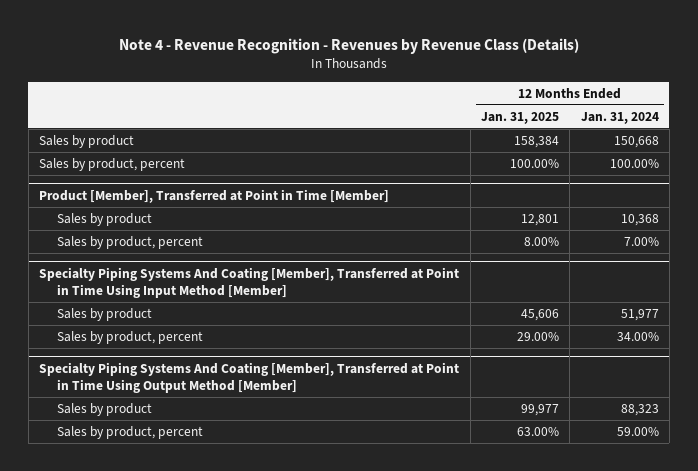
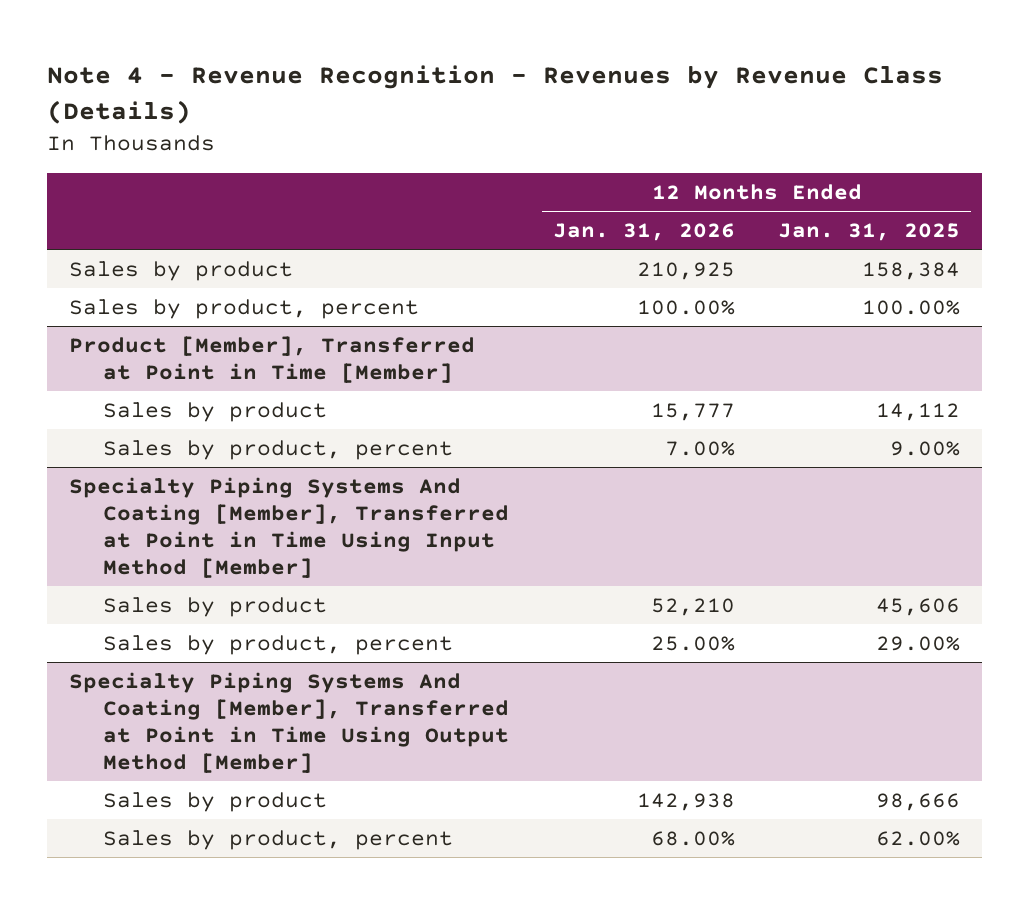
- | 12 Months Ended Jan. 31, 2025 | 12 Months Ended Jan. 31, 2024
+ | 12 Months Ended Jan. 31, 2026 | 12 Months Ended Jan. 31, 2025
@ Product [Member], Transferred at Point in Time [Member]
- Sales by product | 12,801 | 10,368
- Sales by product, percent | 8.00% | 7.00%
+ Sales by product | 15,777 | 14,112
+ Sales by product, percent | 7.00% | 9.00%
@ Specialty Piping Systems And Coating [Member], Transferred at Point in Time Using Output Method [Member]
- Sales by product | 99,977 | 88,323
- Sales by product, percent | 63.00% | 59.00%
+ Sales by product | 142,938 | 98,666
+ Sales by product, percent | 68.00% | 62.00%

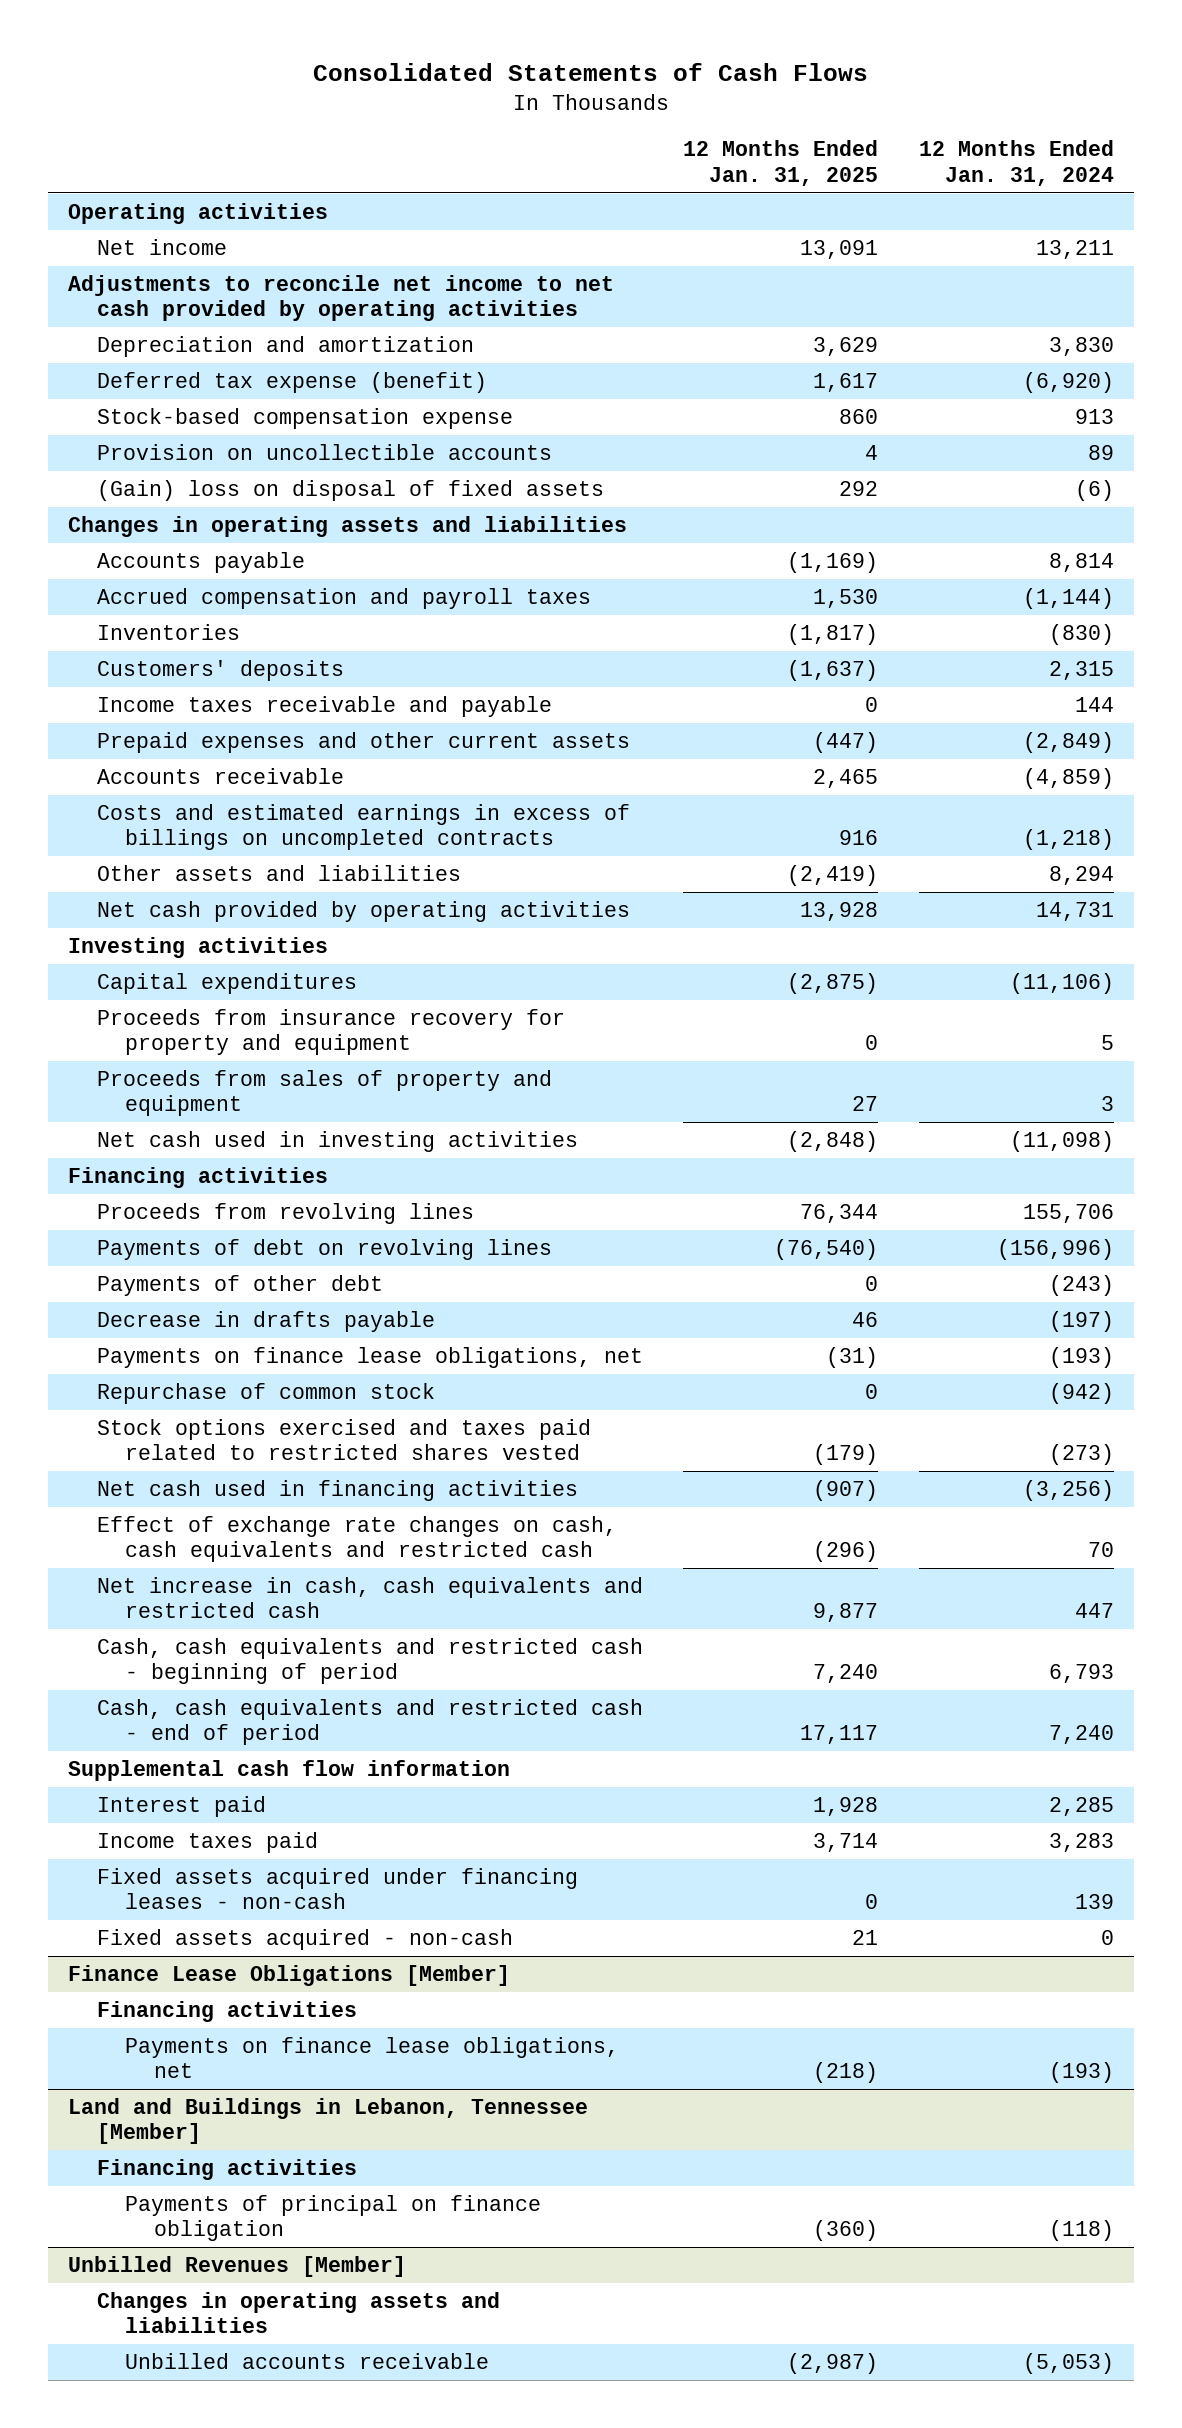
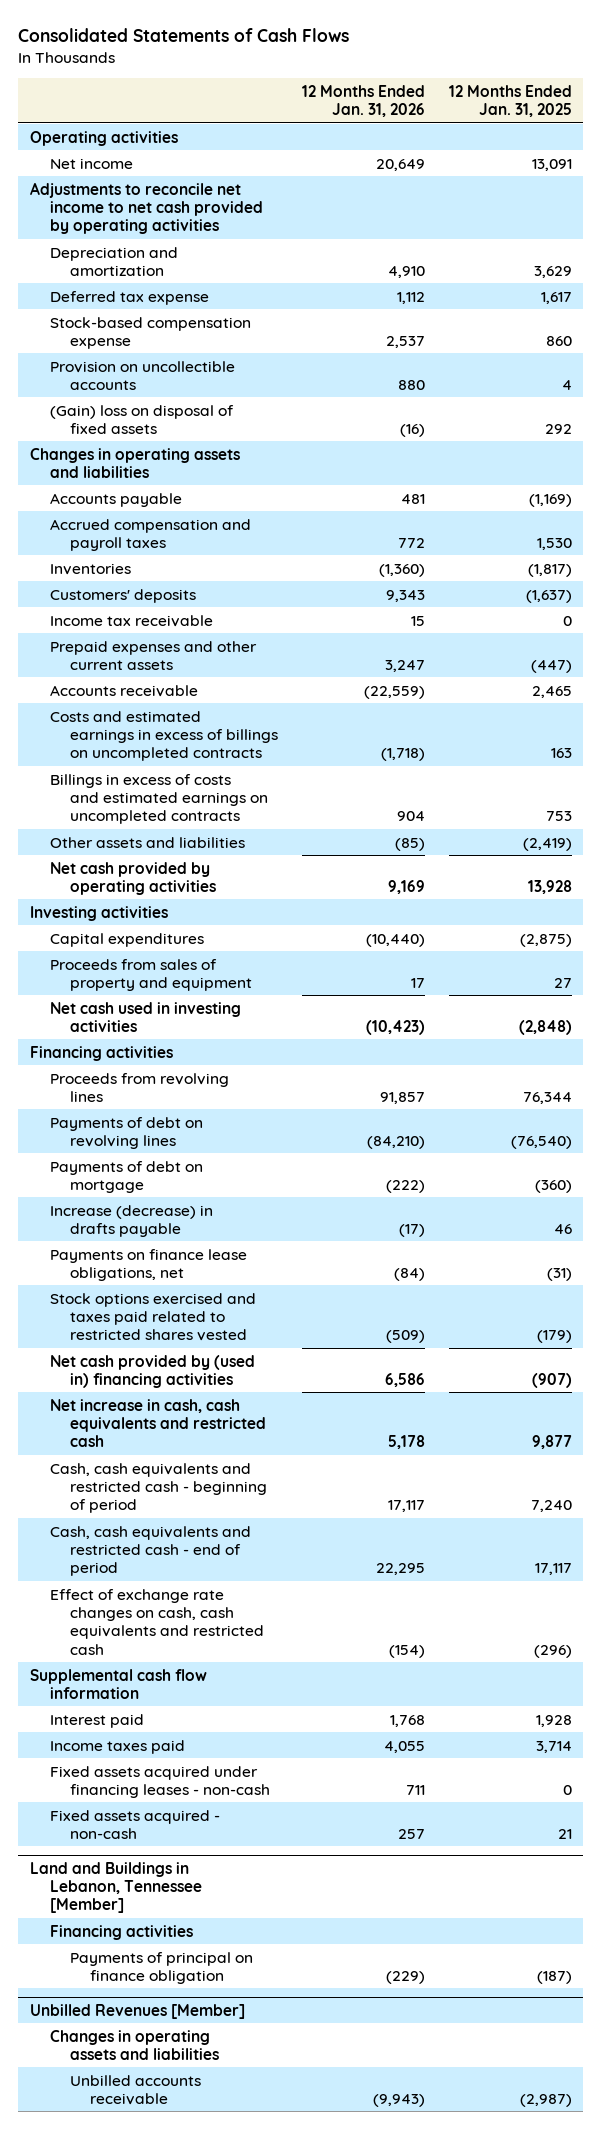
- | 12 Months Ended Jan. 31, 2025 | 12 Months Ended Jan. 31, 2024
+ | 12 Months Ended Jan. 31, 2026 | 12 Months Ended Jan. 31, 2025
- Deferred tax expense (benefit) | 1,617 | (6,920)
+ Deferred tax expense | 1,112 | 1,617
- Income taxes receivable and payable | 0 | 144
+ Income tax receivable | 15 | 0
- Costs and estimated earnings in excess of billings on uncompleted contracts | 916 | (1,218)
+ Costs and estimated earnings in excess of billings on uncompleted contracts | (1,718) | 163
+ Billings in excess of costs and estimated earnings on uncompleted contracts | 904 | 753
- Proceeds from insurance recovery for property and equipment | 0 | 5
- Payments of other debt | 0 | (243)
- Decrease in drafts payable | 46 | (197)
+ Payments of debt on mortgage | (222) | (360)
+ Increase (decrease) in drafts payable | (17) | 46
- Repurchase of common stock | 0 | (942)
- Net cash used in financing activities | (907) | (3,256)
+ Net cash provided by (used in) financing activities | 6,586 | (907)
moved down: Effect of exchange rate changes on cash, cash equivalents and restricted cash | (154) | (296)
- Finance Lease Obligations [Member]
- Financing activities
- Payments on finance lease obligations, net | (218) | (193)
@ Land and Buildings in Lebanon, Tennessee [Member]
- Payments of principal on finance obligation | (360) | (118)
+ Payments of principal on finance obligation | (229) | (187)

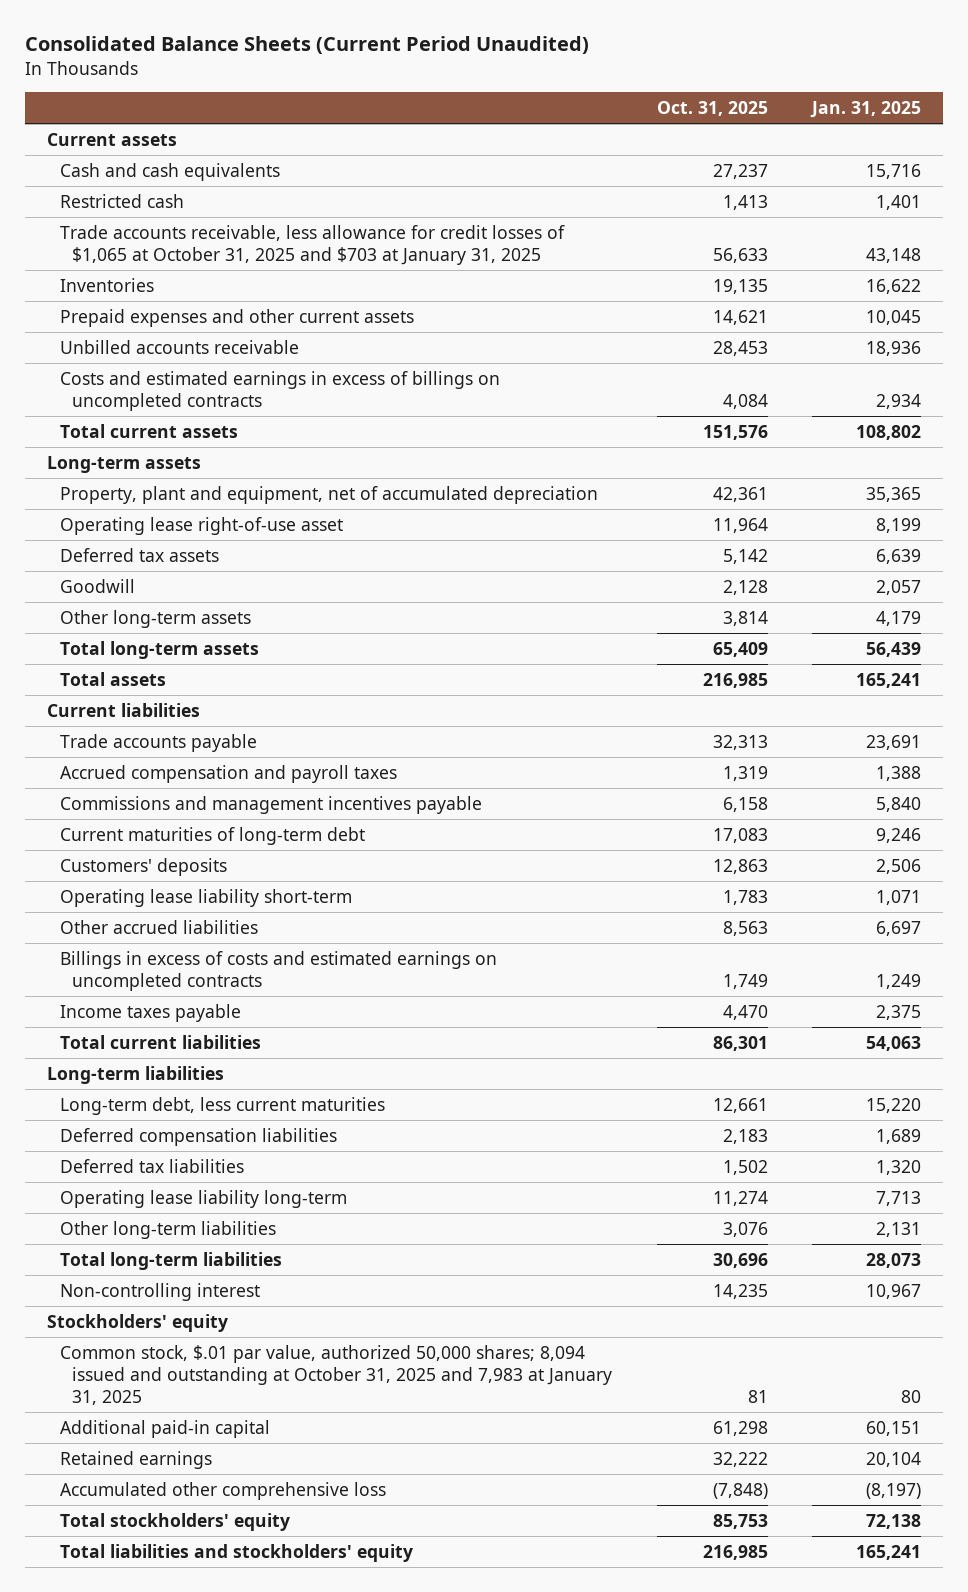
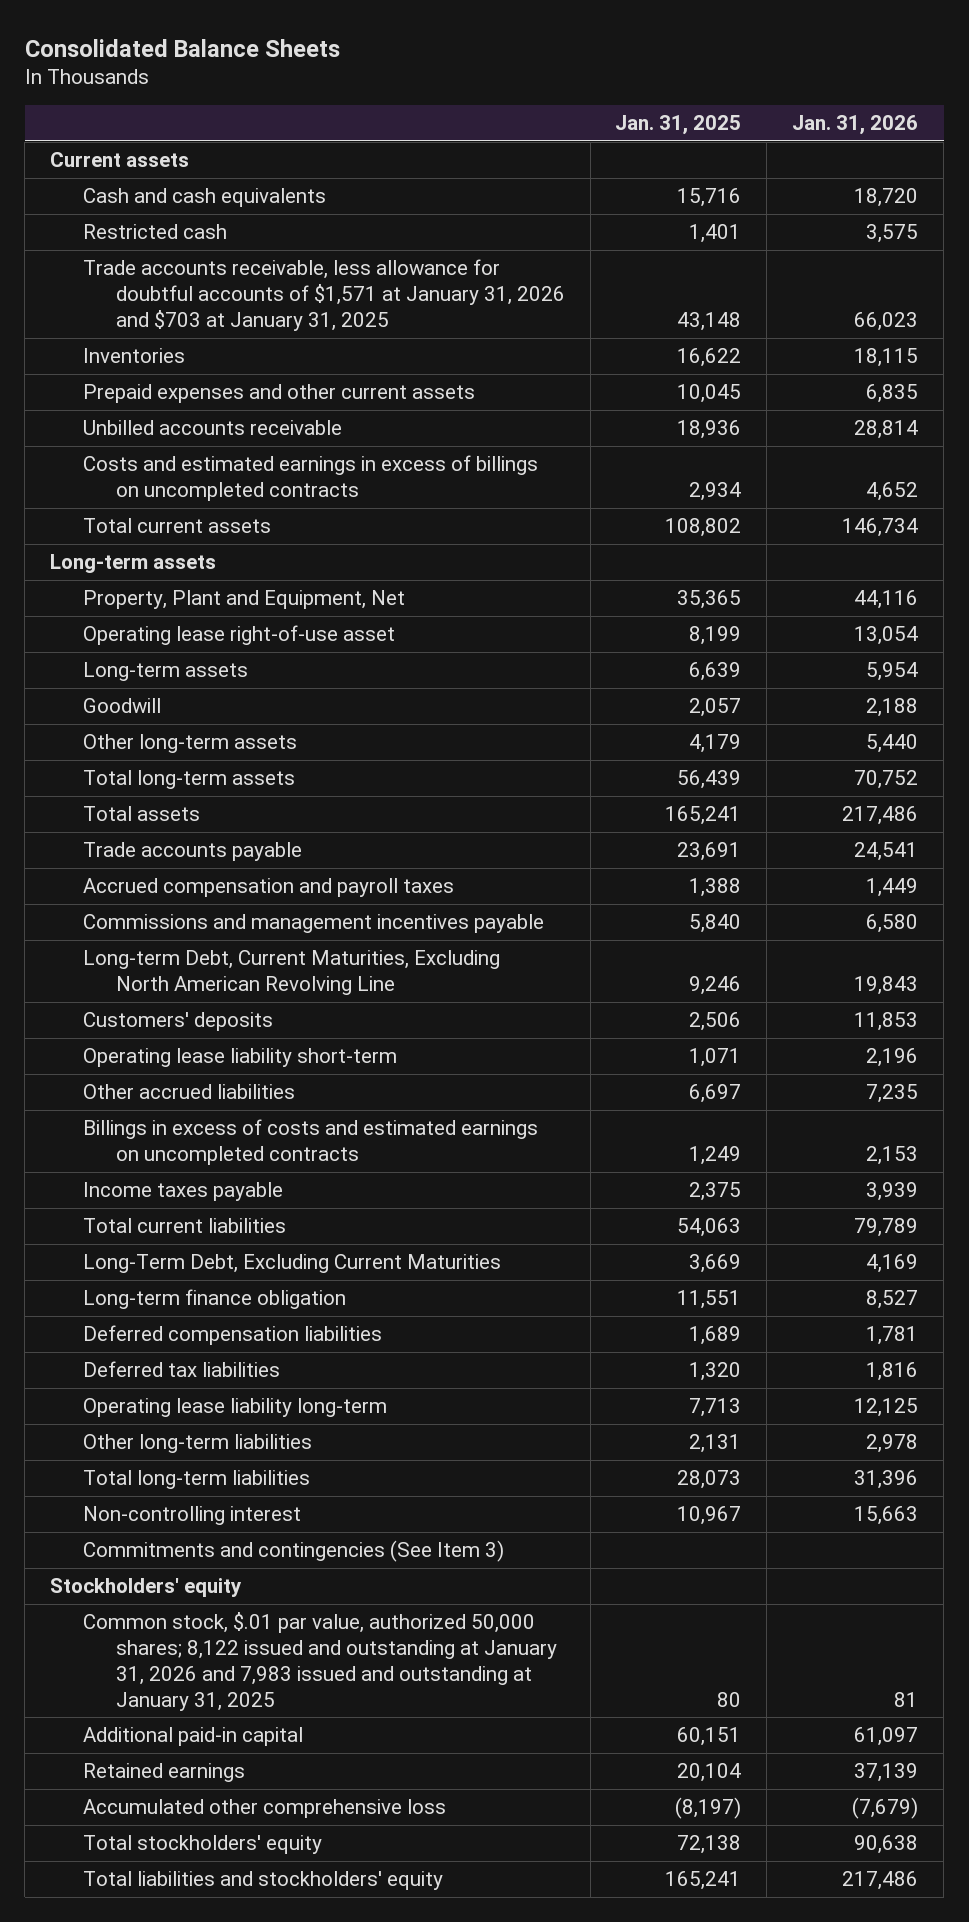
- Consolidated Balance Sheets (Current Period Unaudited)
+ Consolidated Balance Sheets
- | Oct. 31, 2025 | Jan. 31, 2025
+ | Jan. 31, 2025 | Jan. 31, 2026
- Trade accounts receivable, less allowance for credit losses of $1,065 at October 31, 2025 and $703 at January 31, 2025 | 56,633 | 43,148
+ Trade accounts receivable, less allowance for doubtful accounts of $1,571 at January 31, 2026 and $703 at January 31, 2025 | 43,148 | 66,023
- Property, plant and equipment, net of accumulated depreciation | 42,361 | 35,365
+ Property, Plant and Equipment, Net | 35,365 | 44,116
- Deferred tax assets | 5,142 | 6,639
+ Long-term assets | 6,639 | 5,954
- Current liabilities
- Current maturities of long-term debt | 17,083 | 9,246
+ Long-term Debt, Current Maturities, Excluding North American Revolving Line | 9,246 | 19,843
- Long-term liabilities
- Long-term debt, less current maturities | 12,661 | 15,220
+ Long-Term Debt, Excluding Current Maturities | 3,669 | 4,169
+ Long-term finance obligation | 11,551 | 8,527
+ Commitments and contingencies (See Item 3)
- Common stock, $.01 par value, authorized 50,000 shares; 8,094 issued and outstanding at October 31, 2025 and 7,983 at January 31, 2025 | 81 | 80
+ Common stock, $.01 par value, authorized 50,000 shares; 8,122 issued and outstanding at January 31, 2026 and 7,983 issued and outstanding at January 31, 2025 | 80 | 81

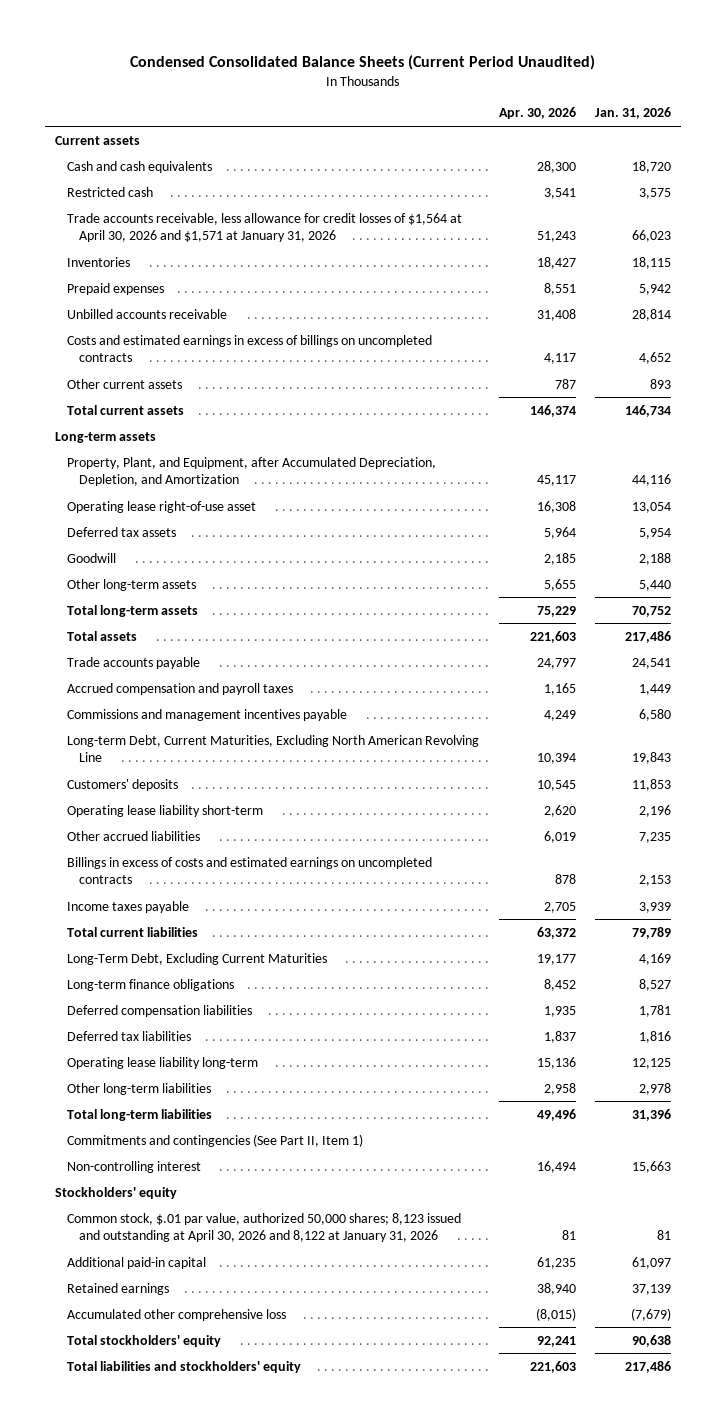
- Consolidated Balance Sheets
+ Condensed Consolidated Balance Sheets (Current Period Unaudited)
- | Jan. 31, 2025 | Jan. 31, 2026
+ | Apr. 30, 2026 | Jan. 31, 2026
- Trade accounts receivable, less allowance for doubtful accounts of $1,571 at January 31, 2026 and $703 at January 31, 2025 | 43,148 | 66,023
+ Trade accounts receivable, less allowance for credit losses of $1,564 at April 30, 2026 and $1,571 at January 31, 2026 | 51,243 | 66,023
- Prepaid expenses and other current assets | 10,045 | 6,835
+ Prepaid expenses | 8,551 | 5,942
+ Other current assets | 787 | 893
- Property, Plant and Equipment, Net | 35,365 | 44,116
+ Property, Plant, and Equipment, after Accumulated Depreciation, Depletion, and Amortization | 45,117 | 44,116
- Long-term assets | 6,639 | 5,954
+ Deferred tax assets | 5,964 | 5,954
- Long-term finance obligation | 11,551 | 8,527
+ Long-term finance obligations | 8,452 | 8,527
+ Commitments and contingencies (See Part II, Item 1)
- Commitments and contingencies (See Item 3)
- Common stock, $.01 par value, authorized 50,000 shares; 8,122 issued and outstanding at January 31, 2026 and 7,983 issued and outstanding at January 31, 2025 | 80 | 81
+ Common stock, $.01 par value, authorized 50,000 shares; 8,123 issued and outstanding at April 30, 2026 and 8,122 at January 31, 2026 | 81 | 81

